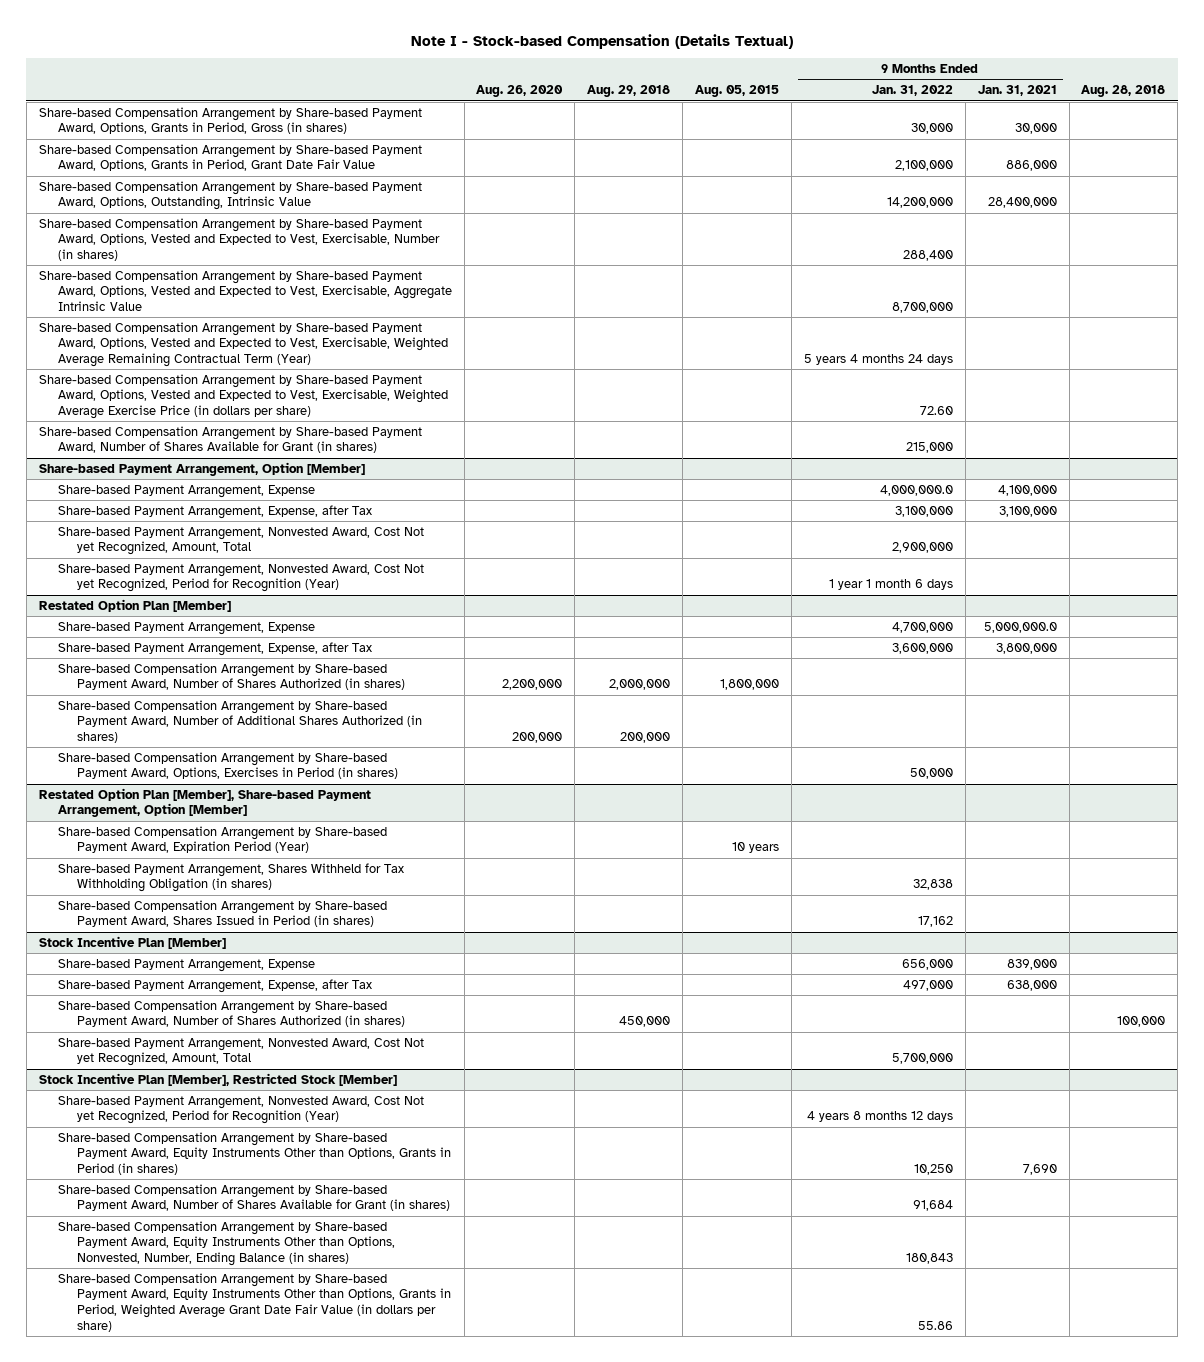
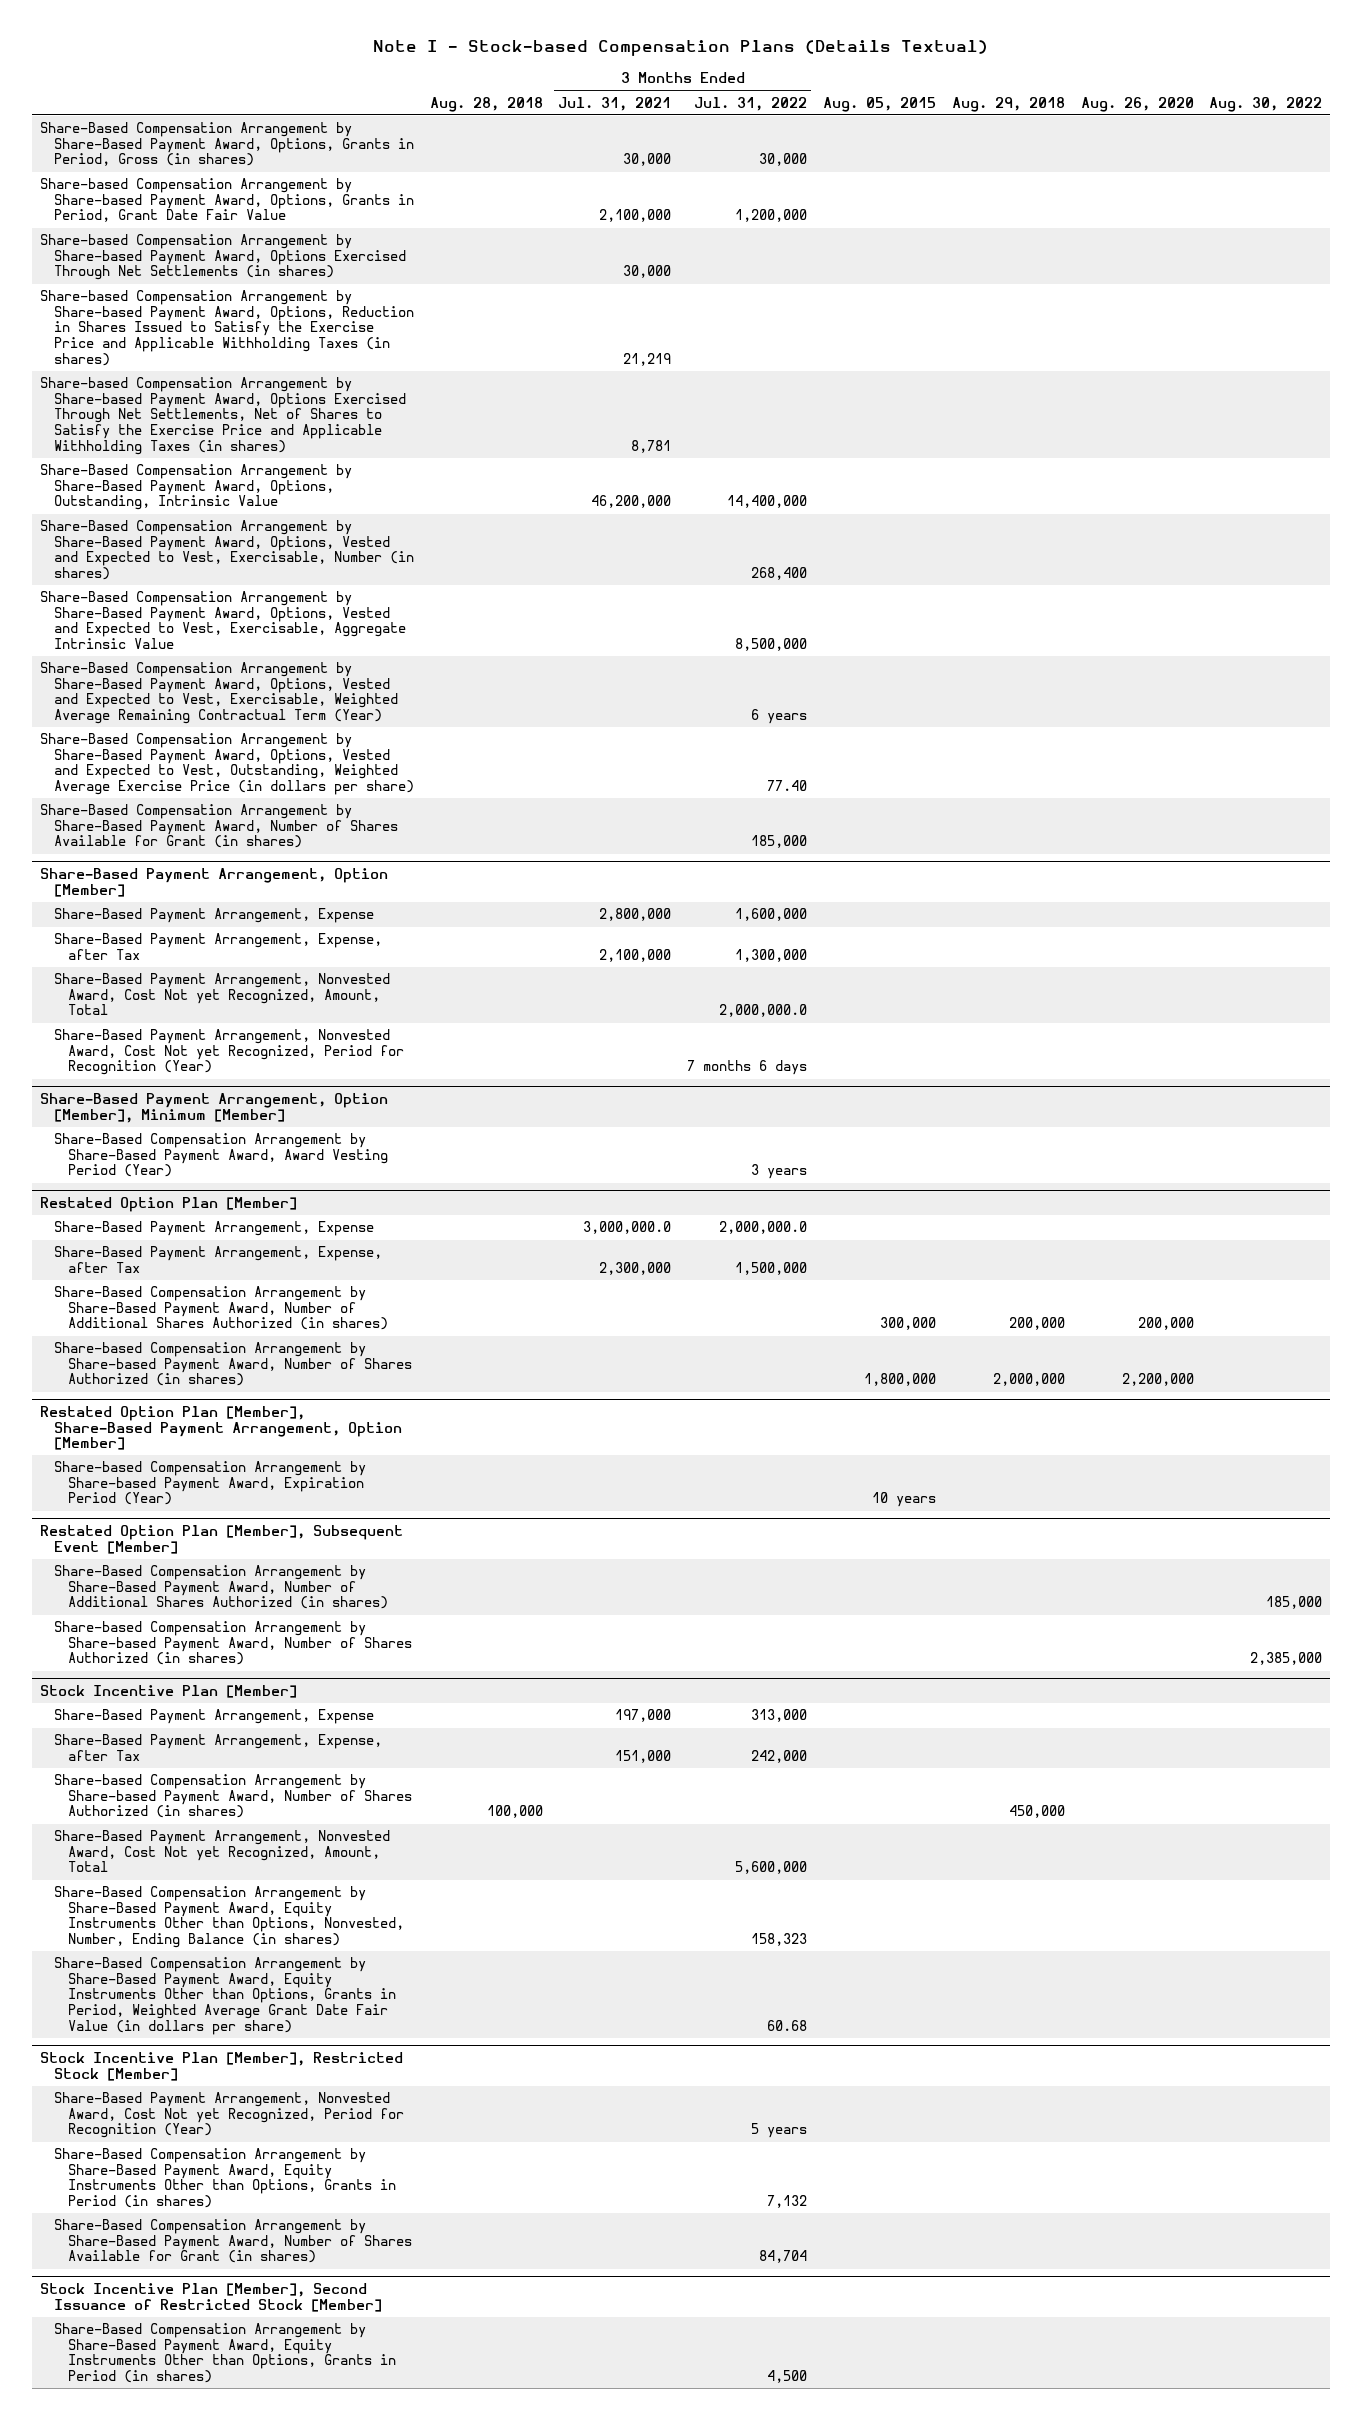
- Note I - Stock-based Compensation (Details Textual)
+ Note I - Stock-based Compensation Plans (Details Textual)
- | Aug. 26, 2020 | Aug. 29, 2018 | Aug. 05, 2015 | 9 Months Ended Jan. 31, 2022 | 9 Months Ended Jan. 31, 2021 | Aug. 28, 2018
+ | Aug. 28, 2018 | 3 Months Ended Jul. 31, 2021 | 3 Months Ended Jul. 31, 2022 | Aug. 05, 2015 | Aug. 29, 2018 | Aug. 26, 2020 | Aug. 30, 2022
- Share-based Compensation Arrangement by Share-based Payment Award, Options, Grants in Period, Gross (in shares) | | | | 30,000 | 30,000 |
+ Share-Based Compensation Arrangement by Share-Based Payment Award, Options, Grants in Period, Gross (in shares) | | 30,000 | 30,000 | | | |
- Share-based Compensation Arrangement by Share-based Payment Award, Options, Outstanding, Intrinsic Value | | | | 14,200,000 | 28,400,000 |
- Share-based Compensation Arrangement by Share-based Payment Award, Options, Vested and Expected to Vest, Exercisable, Number (in shares) | | | | 288,400 | |
- Share-based Compensation Arrangement by Share-based Payment Award, Options, Vested and Expected to Vest, Exercisable, Aggregate Intrinsic Value | | | | 8,700,000 | |
- Share-based Compensation Arrangement by Share-based Payment Award, Options, Vested and Expected to Vest, Exercisable, Weighted Average Remaining Contractual Term (Year) | | | | 5 years 4 months 24 days | |
- Share-based Compensation Arrangement by Share-based Payment Award, Options, Vested and Expected to Vest, Exercisable, Weighted Average Exercise Price (in dollars per share) | | | | 72.60 | |
- Share-based Compensation Arrangement by Share-based Payment Award, Number of Shares Available for Grant (in shares) | | | | 215,000 | |
- Share-based Payment Arrangement, Option [Member]
- Share-based Payment Arrangement, Expense | | | | 4,000,000.0 | 4,100,000 |
- Share-based Payment Arrangement, Expense, after Tax | | | | 3,100,000 | 3,100,000 |
- Share-based Payment Arrangement, Nonvested Award, Cost Not yet Recognized, Amount, Total | | | | 2,900,000 | |
- Share-based Payment Arrangement, Nonvested Award, Cost Not yet Recognized, Period for Recognition (Year) | | | | 1 year 1 month 6 days | |
+ Share-based Compensation Arrangement by Share-based Payment Award, Options Exercised Through Net Settlements (in shares) | | 30,000 | | | | |
+ Share-based Compensation Arrangement by Share-based Payment Award, Options, Reduction in Shares Issued to Satisfy the Exercise Price and Applicable Withholding Taxes (in shares) | | 21,219 | | | | |
+ Share-based Compensation Arrangement by Share-based Payment Award, Options Exercised Through Net Settlements, Net of Shares to Satisfy the Exercise Price and Applicable Withholding Taxes (in shares) | | 8,781 | | | | |
+ Share-Based Compensation Arrangement by Share-Based Payment Award, Options, Outstanding, Intrinsic Value | | 46,200,000 | 14,400,000 | | | |
+ Share-Based Compensation Arrangement by Share-Based Payment Award, Options, Vested and Expected to Vest, Exercisable, Number (in shares) | | | 268,400 | | | |
+ Share-Based Compensation Arrangement by Share-Based Payment Award, Options, Vested and Expected to Vest, Exercisable, Aggregate Intrinsic Value | | | 8,500,000 | | | |
+ Share-Based Compensation Arrangement by Share-Based Payment Award, Options, Vested and Expected to Vest, Exercisable, Weighted Average Remaining Contractual Term (Year) | | | 6 years | | | |
+ Share-Based Compensation Arrangement by Share-Based Payment Award, Options, Vested and Expected to Vest, Outstanding, Weighted Average Exercise Price (in dollars per share) | | | 77.40 | | | |
+ Share-Based Compensation Arrangement by Share-Based Payment Award, Number of Shares Available for Grant (in shares) | | | 185,000 | | | |
+ Share-Based Payment Arrangement, Option [Member]
+ Share-Based Payment Arrangement, Expense | | 2,800,000 | 1,600,000 | | | |
+ Share-Based Payment Arrangement, Expense, after Tax | | 2,100,000 | 1,300,000 | | | |
+ Share-Based Payment Arrangement, Nonvested Award, Cost Not yet Recognized, Amount, Total | | | 2,000,000.0 | | | |
+ Share-Based Payment Arrangement, Nonvested Award, Cost Not yet Recognized, Period for Recognition (Year) | | | 7 months 6 days | | | |
+ Share-Based Payment Arrangement, Option [Member], Minimum [Member]
+ Share-Based Compensation Arrangement by Share-Based Payment Award, Award Vesting Period (Year) | | | 3 years | | | |
@ Restated Option Plan [Member]
- Share-based Payment Arrangement, Expense | | | | 4,700,000 | 5,000,000.0 |
- Share-based Payment Arrangement, Expense, after Tax | | | | 3,600,000 | 3,800,000 |
+ Share-Based Payment Arrangement, Expense | | 3,000,000.0 | 2,000,000.0 | | | |
+ Share-Based Payment Arrangement, Expense, after Tax | | 2,300,000 | 1,500,000 | | | |
+ Share-Based Compensation Arrangement by Share-Based Payment Award, Number of Additional Shares Authorized (in shares) | | | | 300,000 | 200,000 | 200,000 |
- Share-based Compensation Arrangement by Share-based Payment Award, Number of Additional Shares Authorized (in shares) | 200,000 | 200,000 | | | |
- Share-based Compensation Arrangement by Share-based Payment Award, Options, Exercises in Period (in shares) | | | | 50,000 | |
- Restated Option Plan [Member], Share-based Payment Arrangement, Option [Member]
+ Restated Option Plan [Member], Share-Based Payment Arrangement, Option [Member]
- Share-based Payment Arrangement, Shares Withheld for Tax Withholding Obligation (in shares) | | | | 32,838 | |
- Share-based Compensation Arrangement by Share-based Payment Award, Shares Issued in Period (in shares) | | | | 17,162 | |
+ Restated Option Plan [Member], Subsequent Event [Member]
+ Share-Based Compensation Arrangement by Share-Based Payment Award, Number of Additional Shares Authorized (in shares) | | | | | | | 185,000
+ Share-based Compensation Arrangement by Share-based Payment Award, Number of Shares Authorized (in shares) | | | | | | | 2,385,000
@ Stock Incentive Plan [Member]
- Share-based Payment Arrangement, Expense | | | | 656,000 | 839,000 |
- Share-based Payment Arrangement, Expense, after Tax | | | | 497,000 | 638,000 |
+ Share-Based Payment Arrangement, Expense | | 197,000 | 313,000 | | | |
+ Share-Based Payment Arrangement, Expense, after Tax | | 151,000 | 242,000 | | | |
- Share-based Payment Arrangement, Nonvested Award, Cost Not yet Recognized, Amount, Total | | | | 5,700,000 | |
+ Share-Based Payment Arrangement, Nonvested Award, Cost Not yet Recognized, Amount, Total | | | 5,600,000 | | | |
+ Share-Based Compensation Arrangement by Share-Based Payment Award, Equity Instruments Other than Options, Nonvested, Number, Ending Balance (in shares) | | | 158,323 | | | |
+ Share-Based Compensation Arrangement by Share-Based Payment Award, Equity Instruments Other than Options, Grants in Period, Weighted Average Grant Date Fair Value (in dollars per share) | | | 60.68 | | | |
@ Stock Incentive Plan [Member], Restricted Stock [Member]
- Share-based Payment Arrangement, Nonvested Award, Cost Not yet Recognized, Period for Recognition (Year) | | | | 4 years 8 months 12 days | |
- Share-based Compensation Arrangement by Share-based Payment Award, Equity Instruments Other than Options, Grants in Period (in shares) | | | | 10,250 | 7,690 |
- Share-based Compensation Arrangement by Share-based Payment Award, Number of Shares Available for Grant (in shares) | | | | 91,684 | |
- Share-based Compensation Arrangement by Share-based Payment Award, Equity Instruments Other than Options, Nonvested, Number, Ending Balance (in shares) | | | | 180,843 | |
- Share-based Compensation Arrangement by Share-based Payment Award, Equity Instruments Other than Options, Grants in Period, Weighted Average Grant Date Fair Value (in dollars per share) | | | | 55.86 | |
+ Share-Based Payment Arrangement, Nonvested Award, Cost Not yet Recognized, Period for Recognition (Year) | | | 5 years | | | |
+ Share-Based Compensation Arrangement by Share-Based Payment Award, Equity Instruments Other than Options, Grants in Period (in shares) | | | 7,132 | | | |
+ Share-Based Compensation Arrangement by Share-Based Payment Award, Number of Shares Available for Grant (in shares) | | | 84,704 | | | |
+ Stock Incentive Plan [Member], Second Issuance of Restricted Stock [Member]
+ Share-Based Compensation Arrangement by Share-Based Payment Award, Equity Instruments Other than Options, Grants in Period (in shares) | | | 4,500 | | | |

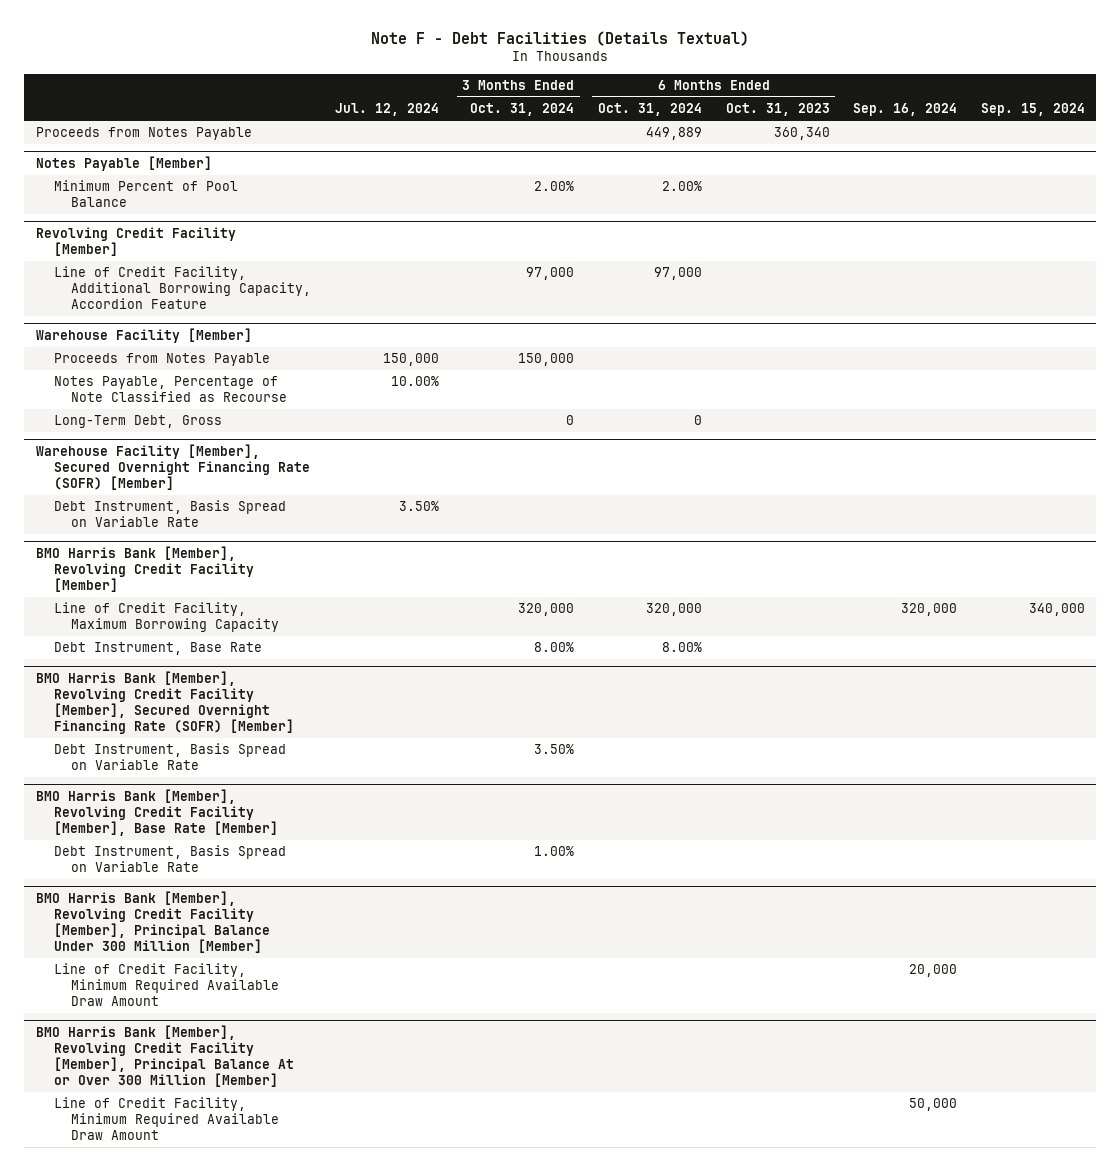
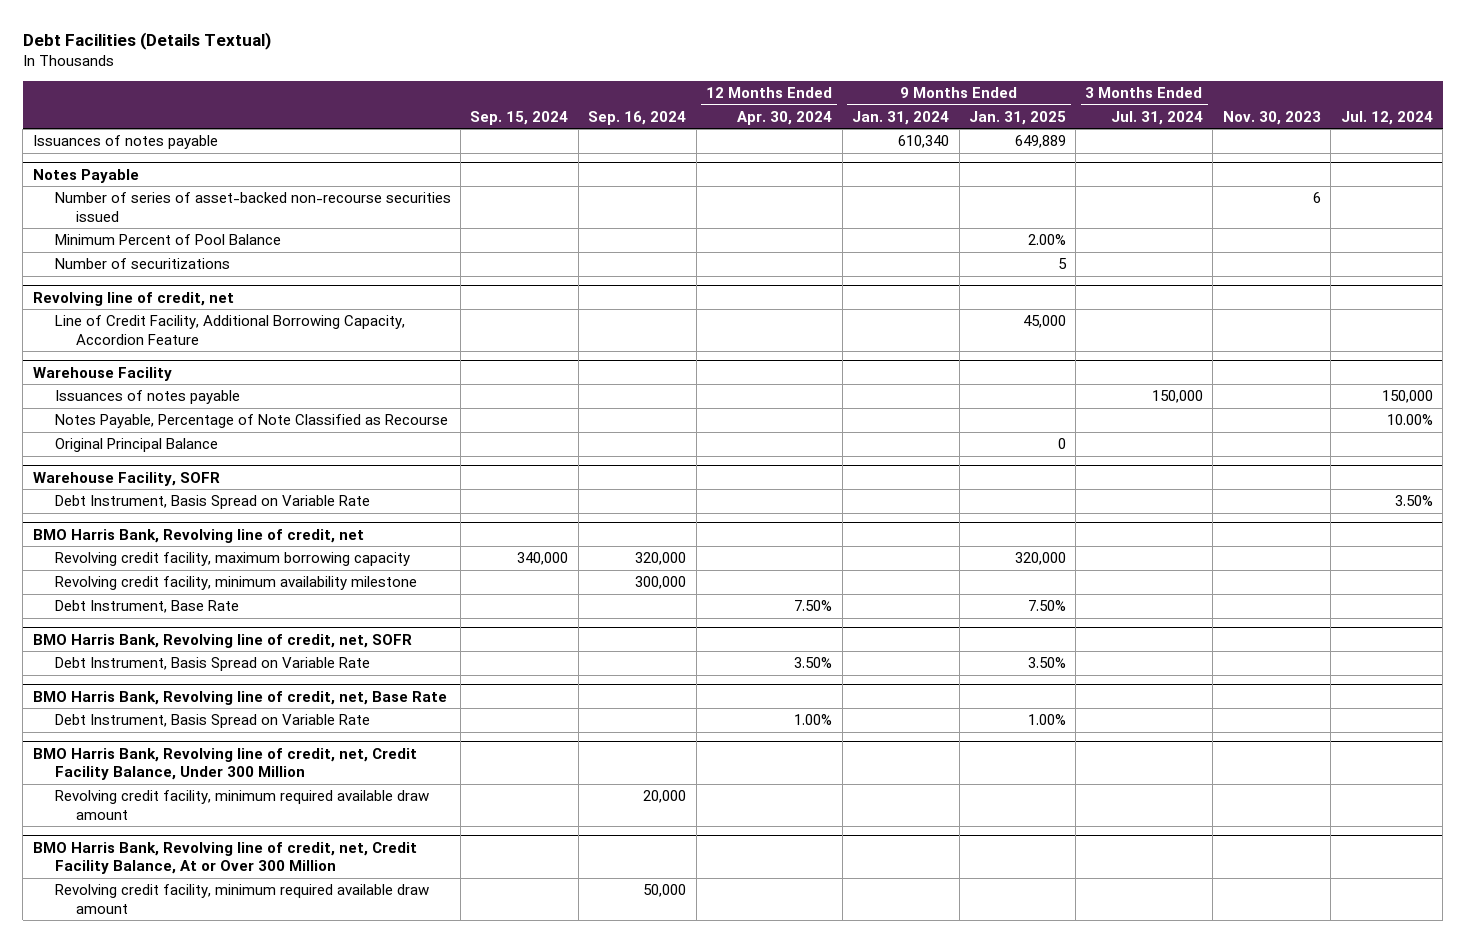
- Note F - Debt Facilities (Details Textual)
+ Debt Facilities (Details Textual)
- | Jul. 12, 2024 | 3 Months Ended Oct. 31, 2024 | 6 Months Ended Oct. 31, 2024 | 6 Months Ended Oct. 31, 2023 | Sep. 16, 2024 | Sep. 15, 2024
+ | Sep. 15, 2024 | Sep. 16, 2024 | 12 Months Ended Apr. 30, 2024 | 9 Months Ended Jan. 31, 2024 | 9 Months Ended Jan. 31, 2025 | 3 Months Ended Jul. 31, 2024 | Nov. 30, 2023 | Jul. 12, 2024
- Proceeds from Notes Payable | | | 449,889 | 360,340 | |
- Notes Payable [Member]
+ Issuances of notes payable | | | | 610,340 | 649,889 | | |
+ Notes Payable
+ Number of series of asset-backed non-recourse securities issued | | | | | | | 6 |
- Revolving Credit Facility [Member]
+ Number of securitizations | | | | | 5 | | |
+ Revolving line of credit, net
- Warehouse Facility [Member]
- Proceeds from Notes Payable | 150,000 | 150,000 | | | |
+ Warehouse Facility
+ Issuances of notes payable | | | | | | 150,000 | | 150,000
- Long-Term Debt, Gross | | 0 | 0 | | |
- Warehouse Facility [Member], Secured Overnight Financing Rate (SOFR) [Member]
+ Original Principal Balance | | | | | 0 | | |
+ Warehouse Facility, SOFR
- BMO Harris Bank [Member], Revolving Credit Facility [Member]
- Line of Credit Facility, Maximum Borrowing Capacity | | 320,000 | 320,000 | | 320,000 | 340,000
+ BMO Harris Bank, Revolving line of credit, net
+ Revolving credit facility, maximum borrowing capacity | 340,000 | 320,000 | | | 320,000 | | |
+ Revolving credit facility, minimum availability milestone | | 300,000 | | | | | |
- BMO Harris Bank [Member], Revolving Credit Facility [Member], Secured Overnight Financing Rate (SOFR) [Member]
- Debt Instrument, Basis Spread on Variable Rate | | 3.50% | | | |
- BMO Harris Bank [Member], Revolving Credit Facility [Member], Base Rate [Member]
+ BMO Harris Bank, Revolving line of credit, net, SOFR
+ Debt Instrument, Basis Spread on Variable Rate | | | 3.50% | | 3.50% | | |
+ BMO Harris Bank, Revolving line of credit, net, Base Rate
- BMO Harris Bank [Member], Revolving Credit Facility [Member], Principal Balance Under 300 Million [Member]
- Line of Credit Facility, Minimum Required Available Draw Amount | | | | | 20,000 |
- BMO Harris Bank [Member], Revolving Credit Facility [Member], Principal Balance At or Over 300 Million [Member]
- Line of Credit Facility, Minimum Required Available Draw Amount | | | | | 50,000 |
+ BMO Harris Bank, Revolving line of credit, net, Credit Facility Balance, Under 300 Million
+ Revolving credit facility, minimum required available draw amount | | 20,000 | | | | | |
+ BMO Harris Bank, Revolving line of credit, net, Credit Facility Balance, At or Over 300 Million
+ Revolving credit facility, minimum required available draw amount | | 50,000 | | | | | |

